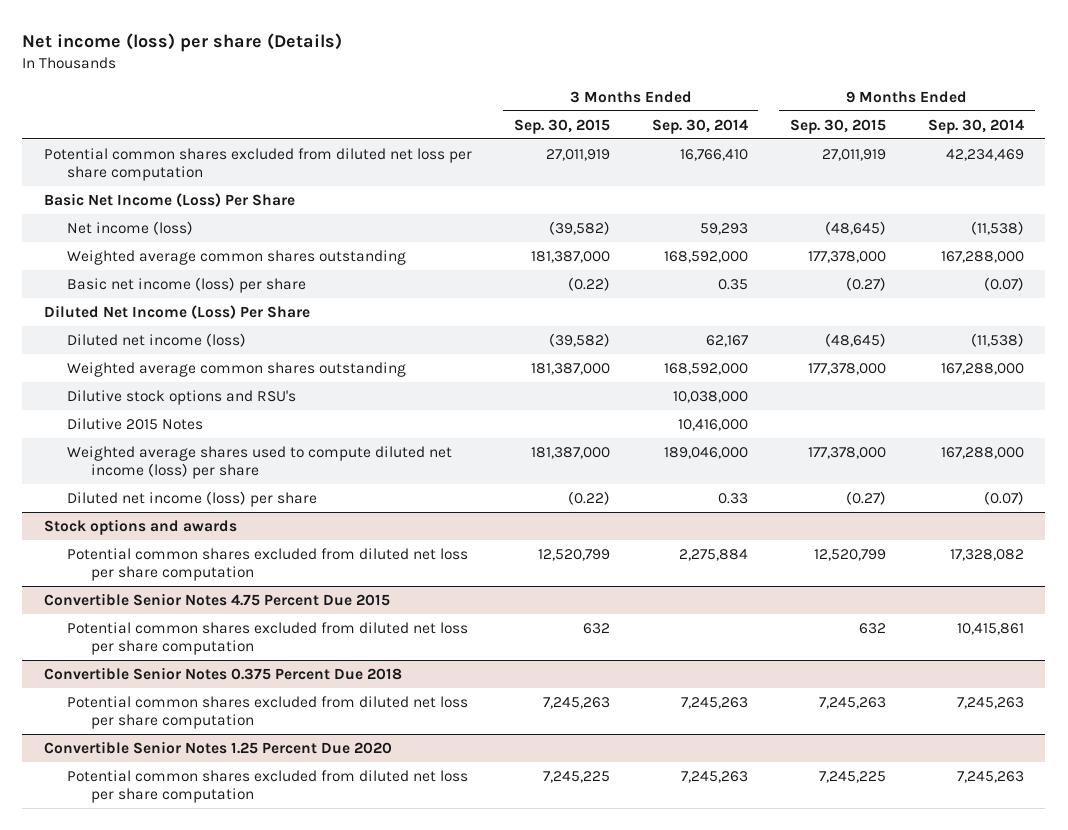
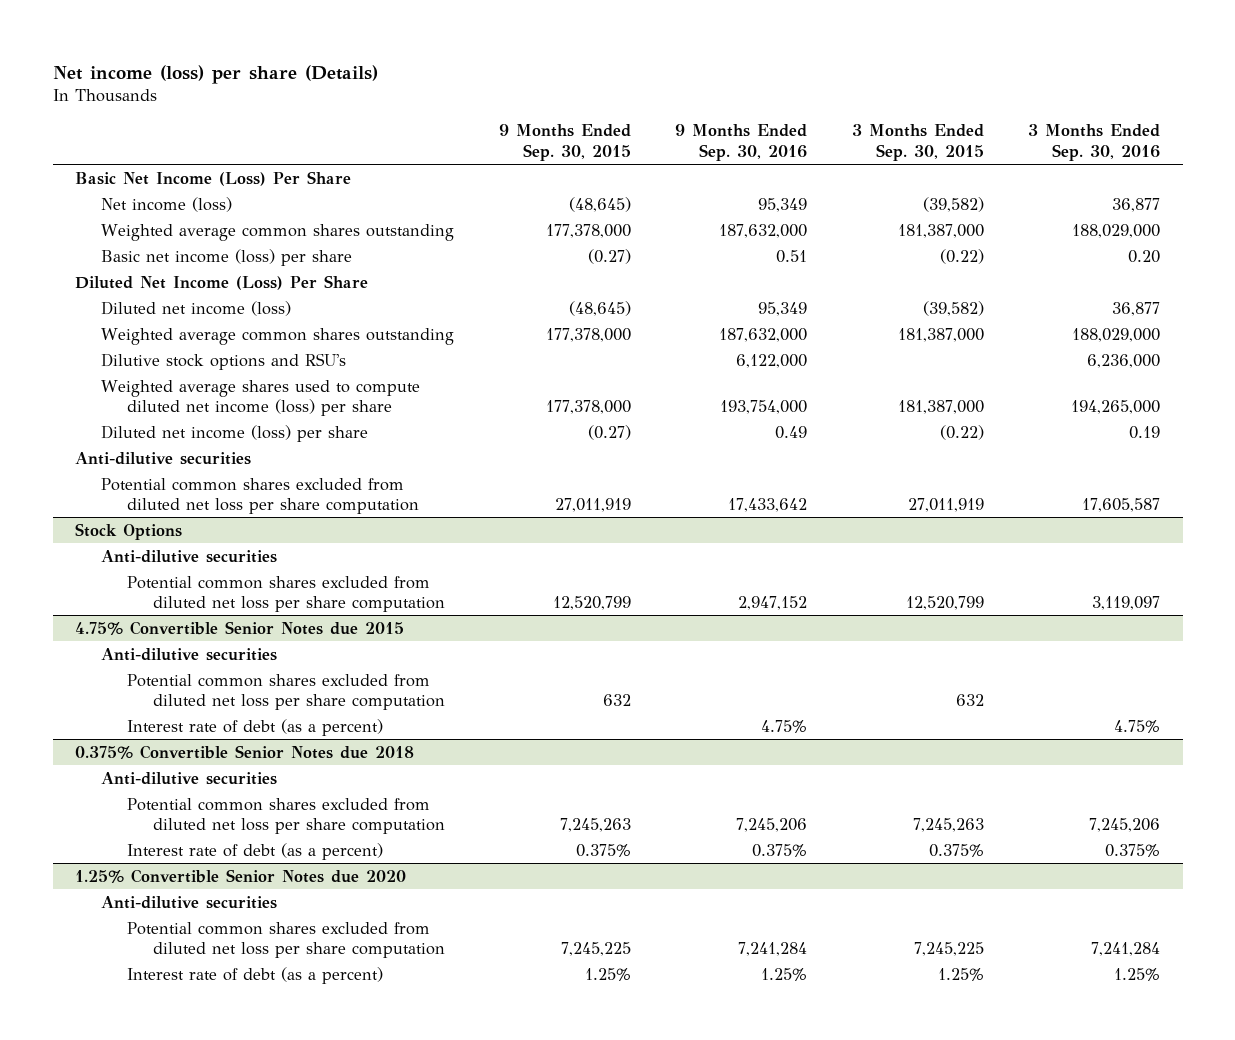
- | 3 Months Ended Sep. 30, 2015 | 3 Months Ended Sep. 30, 2014 | 9 Months Ended Sep. 30, 2015 | 9 Months Ended Sep. 30, 2014
+ | 9 Months Ended Sep. 30, 2015 | 9 Months Ended Sep. 30, 2016 | 3 Months Ended Sep. 30, 2015 | 3 Months Ended Sep. 30, 2016
- Dilutive 2015 Notes | | 10,416,000 | |
- Stock options and awards
+ Anti-dilutive securities
moved down: Potential common shares excluded from diluted net loss per share computation | 27,011,919 | 17,433,642 | 27,011,919 | 17,605,587
+ Stock Options
+ Anti-dilutive securities
- Convertible Senior Notes 4.75 Percent Due 2015
+ 4.75% Convertible Senior Notes due 2015
+ Anti-dilutive securities
- Convertible Senior Notes 0.375 Percent Due 2018
+ Interest rate of debt (as a percent) | | 4.75% | | 4.75%
+ 0.375% Convertible Senior Notes due 2018
+ Anti-dilutive securities
- Convertible Senior Notes 1.25 Percent Due 2020
+ Interest rate of debt (as a percent) | 0.375% | 0.375% | 0.375% | 0.375%
+ 1.25% Convertible Senior Notes due 2020
+ Anti-dilutive securities
+ Interest rate of debt (as a percent) | 1.25% | 1.25% | 1.25% | 1.25%

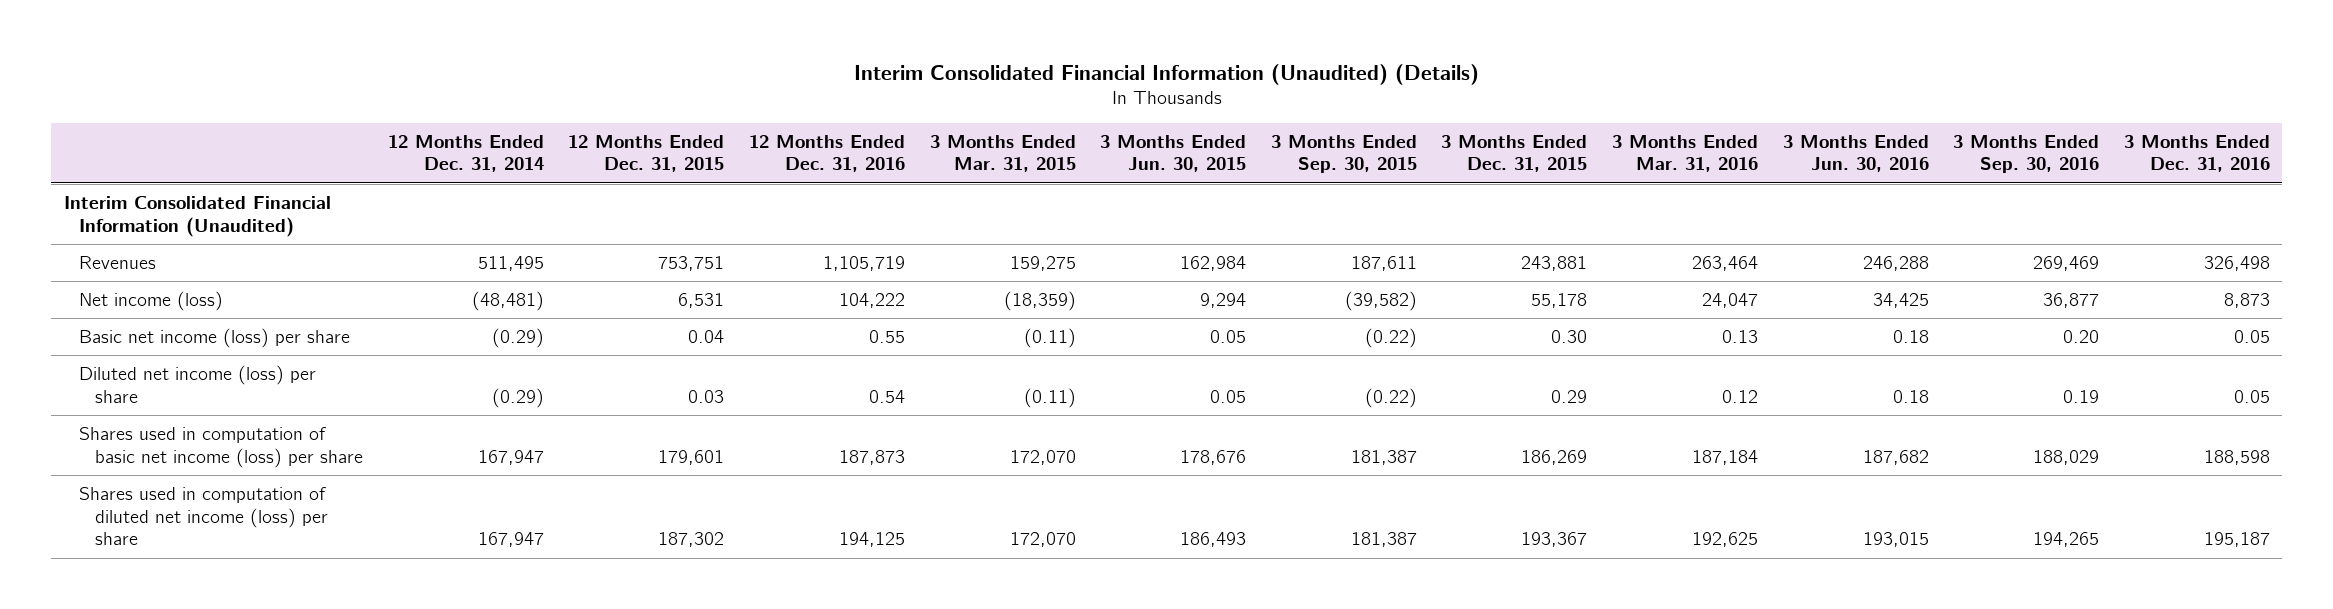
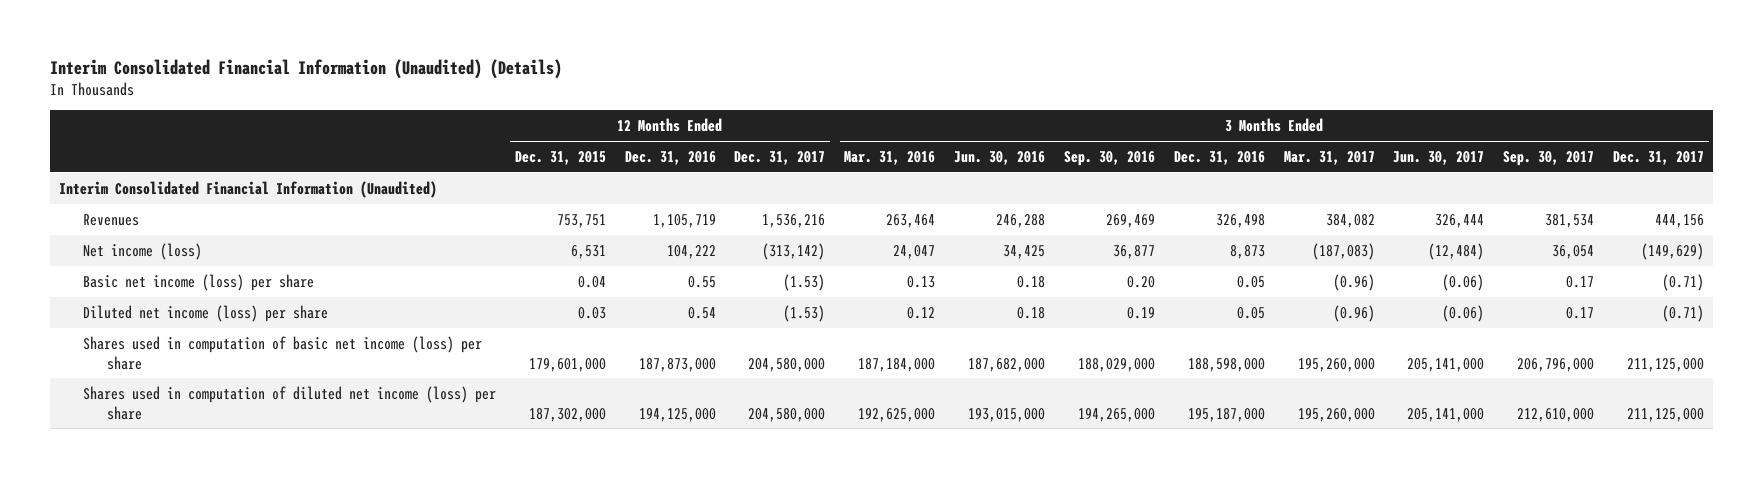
- | 12 Months Ended Dec. 31, 2014 | 12 Months Ended Dec. 31, 2015 | 12 Months Ended Dec. 31, 2016 | 3 Months Ended Mar. 31, 2015 | 3 Months Ended Jun. 30, 2015 | 3 Months Ended Sep. 30, 2015 | 3 Months Ended Dec. 31, 2015 | 3 Months Ended Mar. 31, 2016 | 3 Months Ended Jun. 30, 2016 | 3 Months Ended Sep. 30, 2016 | 3 Months Ended Dec. 31, 2016
+ | 12 Months Ended Dec. 31, 2015 | 12 Months Ended Dec. 31, 2016 | 12 Months Ended Dec. 31, 2017 | 3 Months Ended Mar. 31, 2016 | 3 Months Ended Jun. 30, 2016 | 3 Months Ended Sep. 30, 2016 | 3 Months Ended Dec. 31, 2016 | 3 Months Ended Mar. 31, 2017 | 3 Months Ended Jun. 30, 2017 | 3 Months Ended Sep. 30, 2017 | 3 Months Ended Dec. 31, 2017
- Shares used in computation of basic net income (loss) per share | 167,947 | 179,601 | 187,873 | 172,070 | 178,676 | 181,387 | 186,269 | 187,184 | 187,682 | 188,029 | 188,598
- Shares used in computation of diluted net income (loss) per share | 167,947 | 187,302 | 194,125 | 172,070 | 186,493 | 181,387 | 193,367 | 192,625 | 193,015 | 194,265 | 195,187
+ Shares used in computation of basic net income (loss) per share | 179,601,000 | 187,873,000 | 204,580,000 | 187,184,000 | 187,682,000 | 188,029,000 | 188,598,000 | 195,260,000 | 205,141,000 | 206,796,000 | 211,125,000
+ Shares used in computation of diluted net income (loss) per share | 187,302,000 | 194,125,000 | 204,580,000 | 192,625,000 | 193,015,000 | 194,265,000 | 195,187,000 | 195,260,000 | 205,141,000 | 212,610,000 | 211,125,000

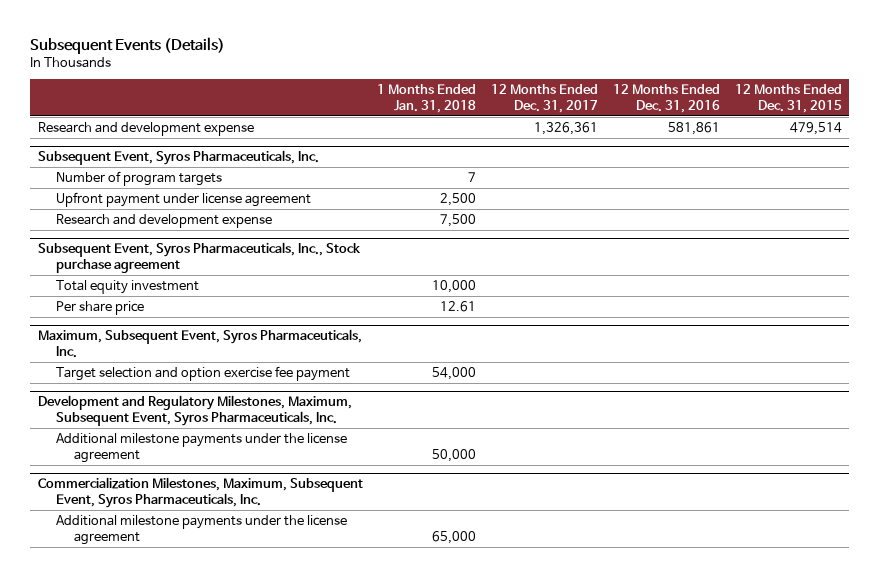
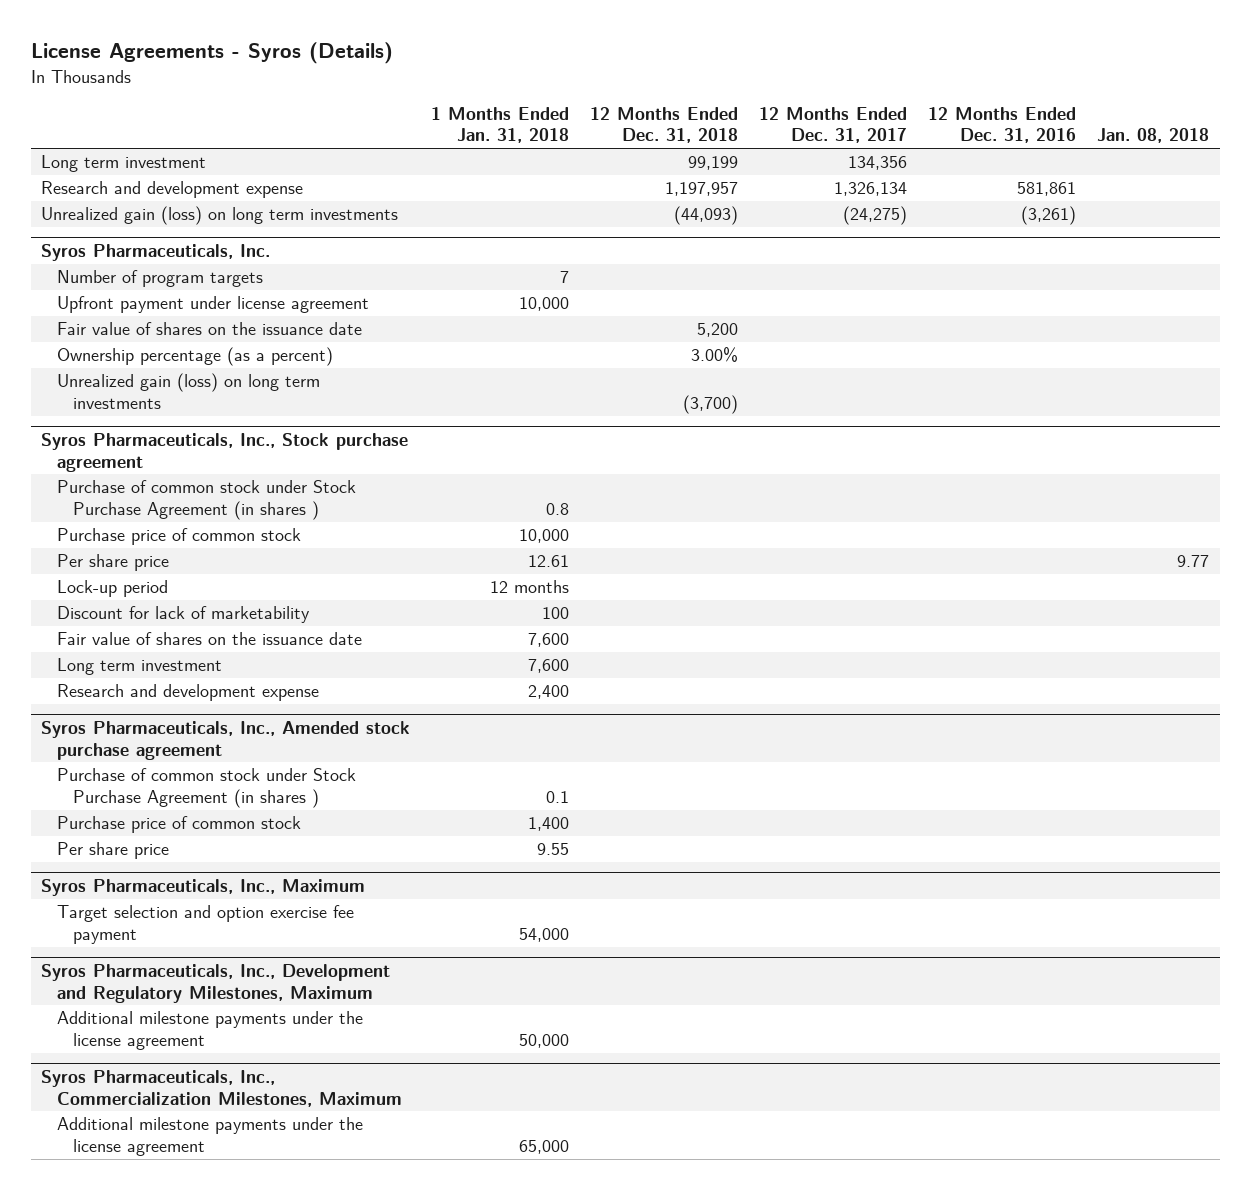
- Subsequent Events (Details)
+ License Agreements - Syros (Details)
- | 1 Months Ended Jan. 31, 2018 | 12 Months Ended Dec. 31, 2017 | 12 Months Ended Dec. 31, 2016 | 12 Months Ended Dec. 31, 2015
+ | 1 Months Ended Jan. 31, 2018 | 12 Months Ended Dec. 31, 2018 | 12 Months Ended Dec. 31, 2017 | 12 Months Ended Dec. 31, 2016 | Jan. 08, 2018
- Research and development expense | | 1,326,361 | 581,861 | 479,514
- Subsequent Event, Syros Pharmaceuticals, Inc.
+ Long term investment | | 99,199 | 134,356 | |
+ Research and development expense | | 1,197,957 | 1,326,134 | 581,861 |
+ Unrealized gain (loss) on long term investments | | (44,093) | (24,275) | (3,261) |
+ Syros Pharmaceuticals, Inc.
- Upfront payment under license agreement | 2,500 | | |
- Research and development expense | 7,500 | | |
- Subsequent Event, Syros Pharmaceuticals, Inc., Stock purchase agreement
- Total equity investment | 10,000 | | |
+ Upfront payment under license agreement | 10,000 | | | |
+ Fair value of shares on the issuance date | | 5,200 | | |
+ Ownership percentage (as a percent) | | 3.00% | | |
+ Unrealized gain (loss) on long term investments | | (3,700) | | |
+ Syros Pharmaceuticals, Inc., Stock purchase agreement
+ Purchase of common stock under Stock Purchase Agreement (in shares ) | 0.8 | | | |
+ Purchase price of common stock | 10,000 | | | |
- Maximum, Subsequent Event, Syros Pharmaceuticals, Inc.
+ Lock-up period | 12 months | | | |
+ Discount for lack of marketability | 100 | | | |
+ Fair value of shares on the issuance date | 7,600 | | | |
+ Long term investment | 7,600 | | | |
+ Research and development expense | 2,400 | | | |
+ Syros Pharmaceuticals, Inc., Amended stock purchase agreement
+ Purchase of common stock under Stock Purchase Agreement (in shares ) | 0.1 | | | |
+ Purchase price of common stock | 1,400 | | | |
+ Per share price | 9.55 | | | |
+ Syros Pharmaceuticals, Inc., Maximum
- Development and Regulatory Milestones, Maximum, Subsequent Event, Syros Pharmaceuticals, Inc.
+ Syros Pharmaceuticals, Inc., Development and Regulatory Milestones, Maximum
- Commercialization Milestones, Maximum, Subsequent Event, Syros Pharmaceuticals, Inc.
+ Syros Pharmaceuticals, Inc., Commercialization Milestones, Maximum

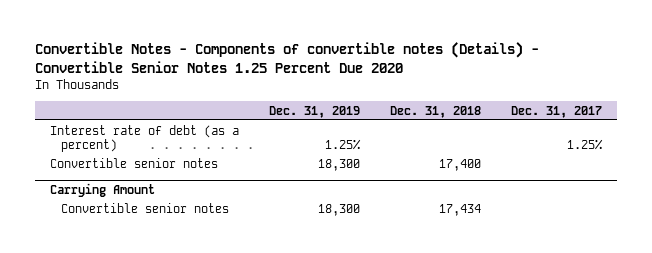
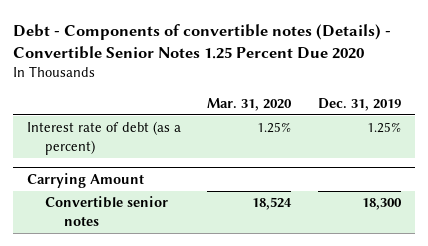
- Convertible Notes - Components of convertible notes (Details) - Convertible Senior Notes 1.25 Percent Due 2020
+ Debt - Components of convertible notes (Details) - Convertible Senior Notes 1.25 Percent Due 2020
- | Dec. 31, 2019 | Dec. 31, 2018 | Dec. 31, 2017
+ | Mar. 31, 2020 | Dec. 31, 2019
- Convertible senior notes | 18,300 | 17,400 |

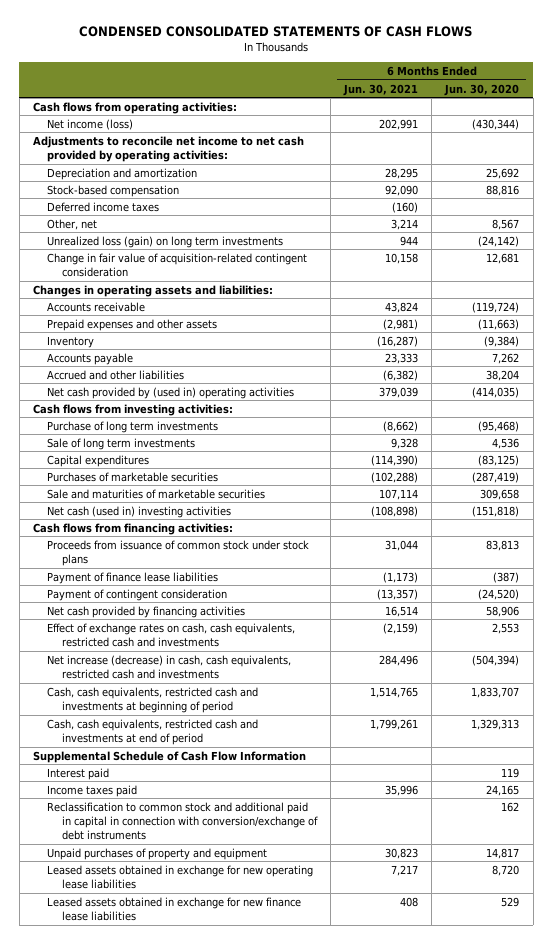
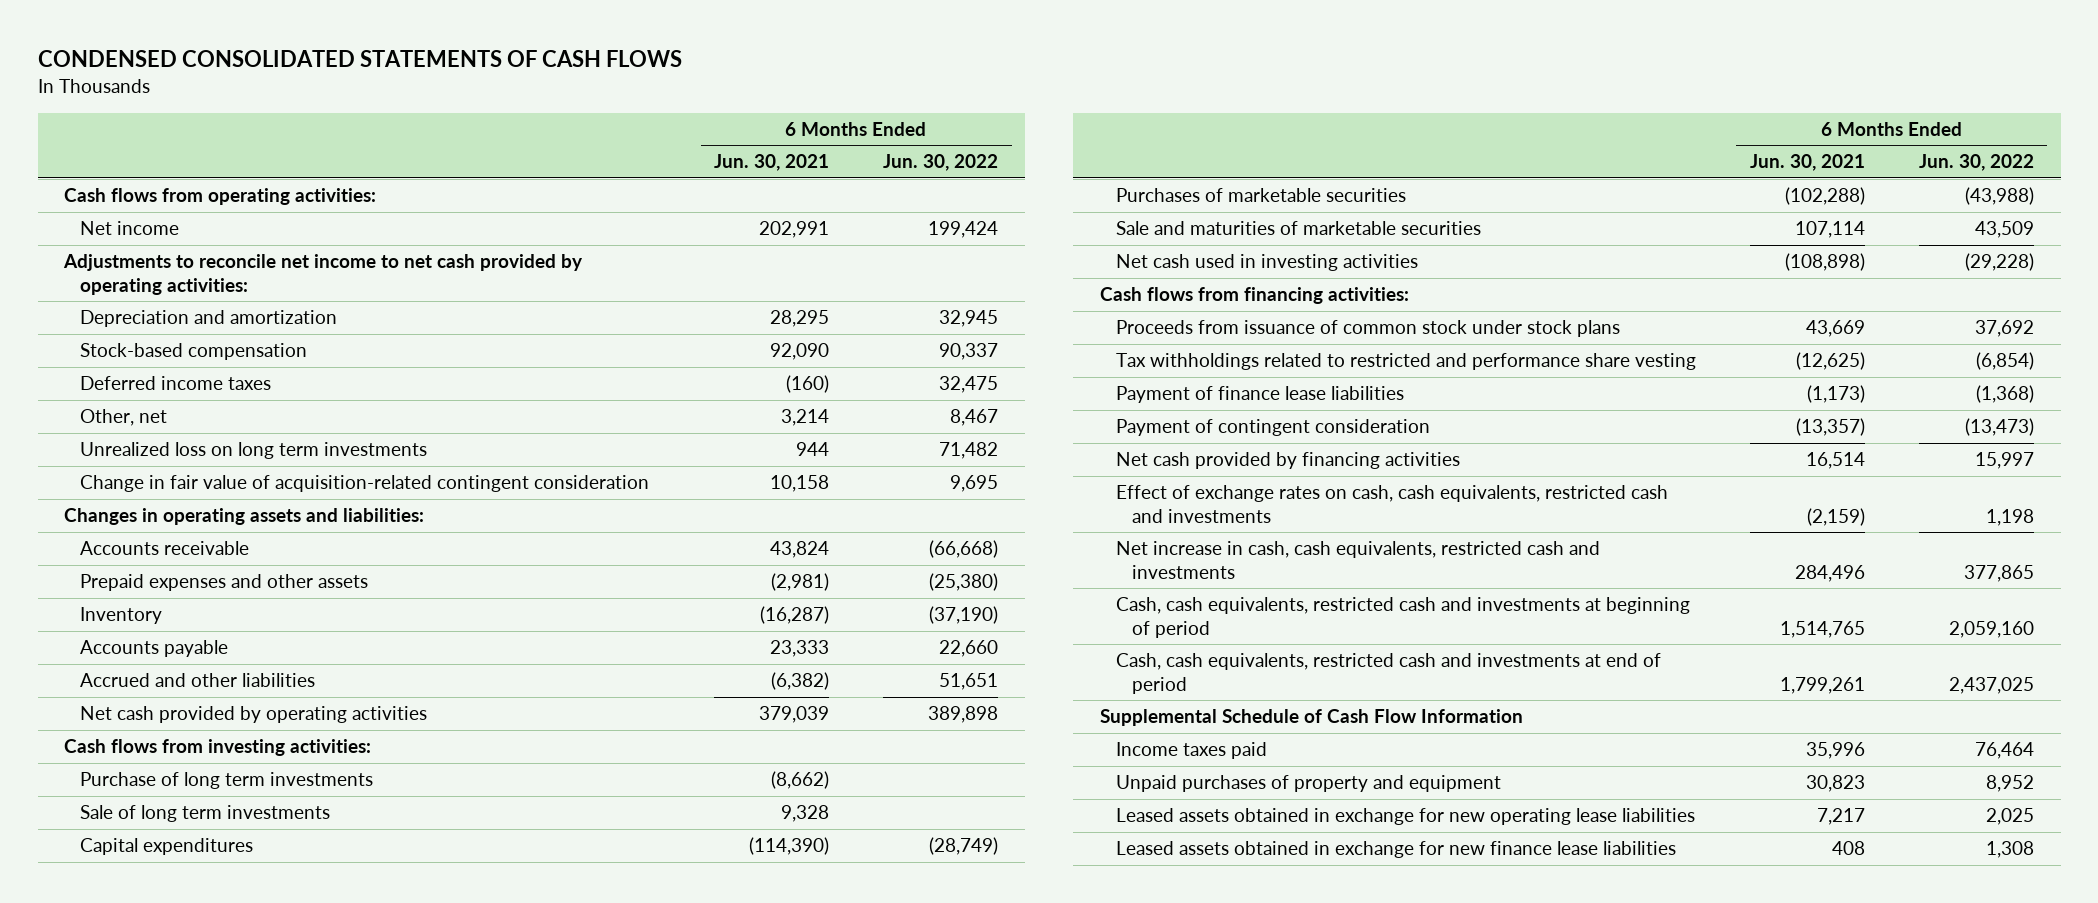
- | 6 Months Ended Jun. 30, 2021 | 6 Months Ended Jun. 30, 2020
+ | 6 Months Ended Jun. 30, 2021 | 6 Months Ended Jun. 30, 2022
- Net income (loss) | 202,991 | (430,344)
+ Net income | 202,991 | 199,424
- Unrealized loss (gain) on long term investments | 944 | (24,142)
+ Unrealized loss on long term investments | 944 | 71,482
- Net cash provided by (used in) operating activities | 379,039 | (414,035)
+ Net cash provided by operating activities | 379,039 | 389,898
- Net cash (used in) investing activities | (108,898) | (151,818)
+ Net cash used in investing activities | (108,898) | (29,228)
- Proceeds from issuance of common stock under stock plans | 31,044 | 83,813
+ Proceeds from issuance of common stock under stock plans | 43,669 | 37,692
+ Tax withholdings related to restricted and performance share vesting | (12,625) | (6,854)
- Net increase (decrease) in cash, cash equivalents, restricted cash and investments | 284,496 | (504,394)
+ Net increase in cash, cash equivalents, restricted cash and investments | 284,496 | 377,865
- Interest paid | | 119
- Reclassification to common stock and additional paid in capital in connection with conversion/exchange of debt instruments | | 162

